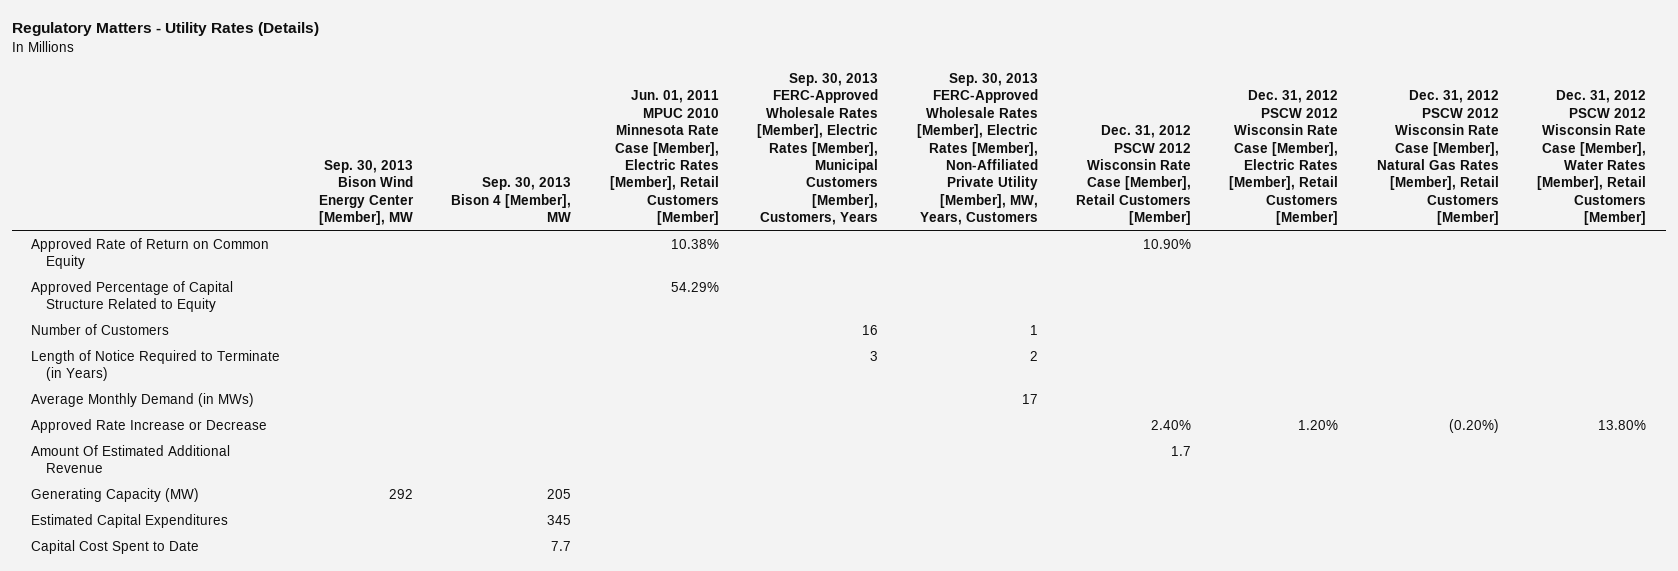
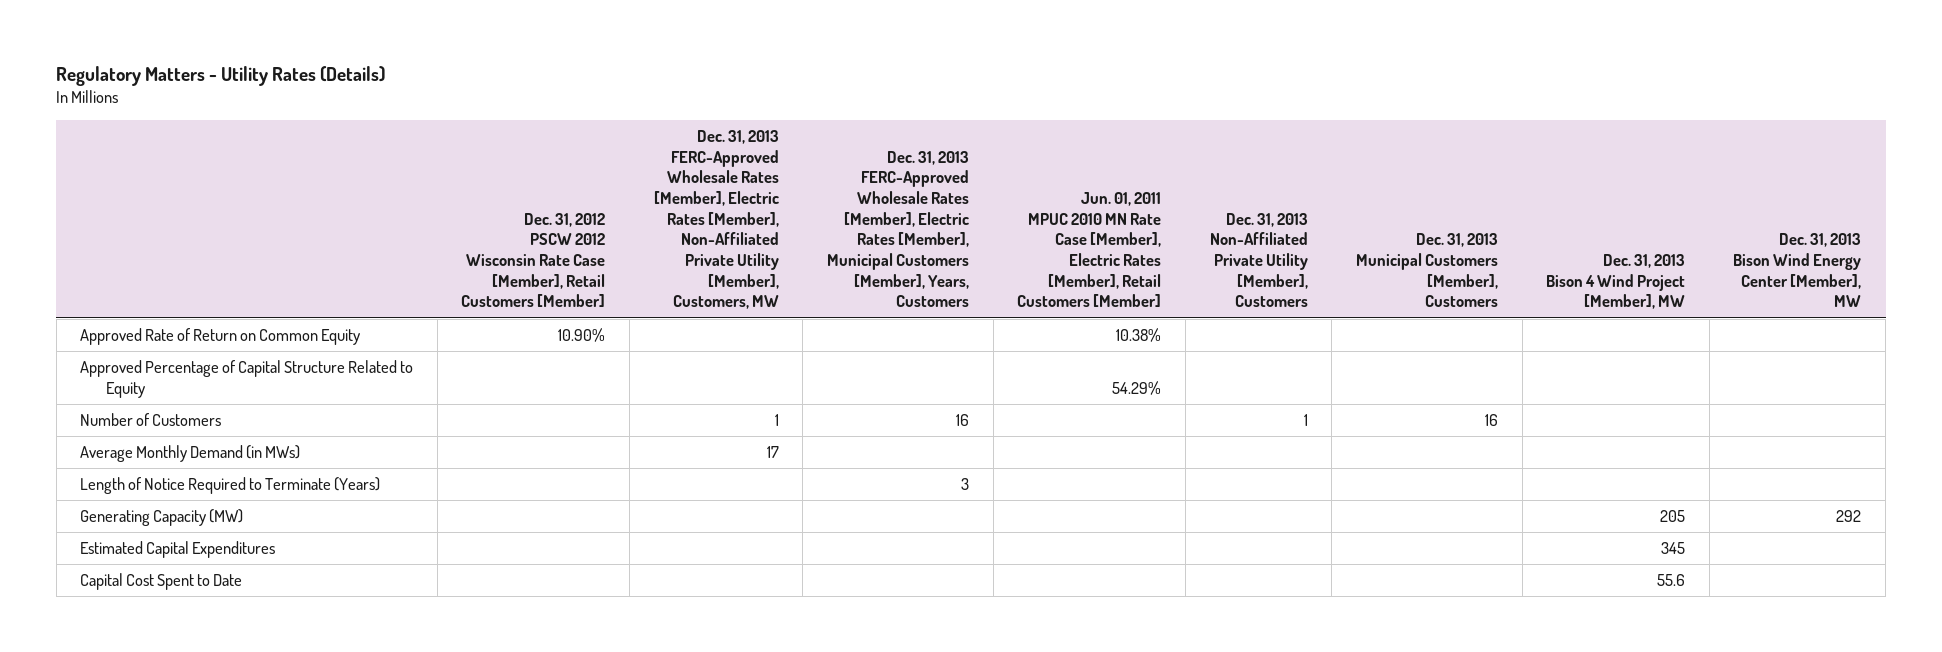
- | Sep. 30, 2013 Bison Wind Energy Center [Member], MW | Sep. 30, 2013 Bison 4 [Member], MW | Jun. 01, 2011 MPUC 2010 Minnesota Rate Case [Member], Electric Rates [Member], Retail Customers [Member] | Sep. 30, 2013 FERC-Approved Wholesale Rates [Member], Electric Rates [Member], Municipal Customers [Member], Customers, Years | Sep. 30, 2013 FERC-Approved Wholesale Rates [Member], Electric Rates [Member], Non-Affiliated Private Utility [Member], MW, Years, Customers | Dec. 31, 2012 PSCW 2012 Wisconsin Rate Case [Member], Retail Customers [Member] | Dec. 31, 2012 PSCW 2012 Wisconsin Rate Case [Member], Electric Rates [Member], Retail Customers [Member] | Dec. 31, 2012 PSCW 2012 Wisconsin Rate Case [Member], Natural Gas Rates [Member], Retail Customers [Member] | Dec. 31, 2012 PSCW 2012 Wisconsin Rate Case [Member], Water Rates [Member], Retail Customers [Member]
+ | Dec. 31, 2012 PSCW 2012 Wisconsin Rate Case [Member], Retail Customers [Member] | Dec. 31, 2013 FERC-Approved Wholesale Rates [Member], Electric Rates [Member], Non-Affiliated Private Utility [Member], Customers, MW | Dec. 31, 2013 FERC-Approved Wholesale Rates [Member], Electric Rates [Member], Municipal Customers [Member], Years, Customers | Jun. 01, 2011 MPUC 2010 MN Rate Case [Member], Electric Rates [Member], Retail Customers [Member] | Dec. 31, 2013 Non-Affiliated Private Utility [Member], Customers | Dec. 31, 2013 Municipal Customers [Member], Customers | Dec. 31, 2013 Bison 4 Wind Project [Member], MW | Dec. 31, 2013 Bison Wind Energy Center [Member], MW
- Length of Notice Required to Terminate (in Years) | | | | 3 | 2 | | | |
- Approved Rate Increase or Decrease | | | | | | 2.40% | 1.20% | (0.20%) | 13.80%
- Amount Of Estimated Additional Revenue | | | | | | 1.7 | | |
+ Length of Notice Required to Terminate (Years) | | | 3 | | | | |

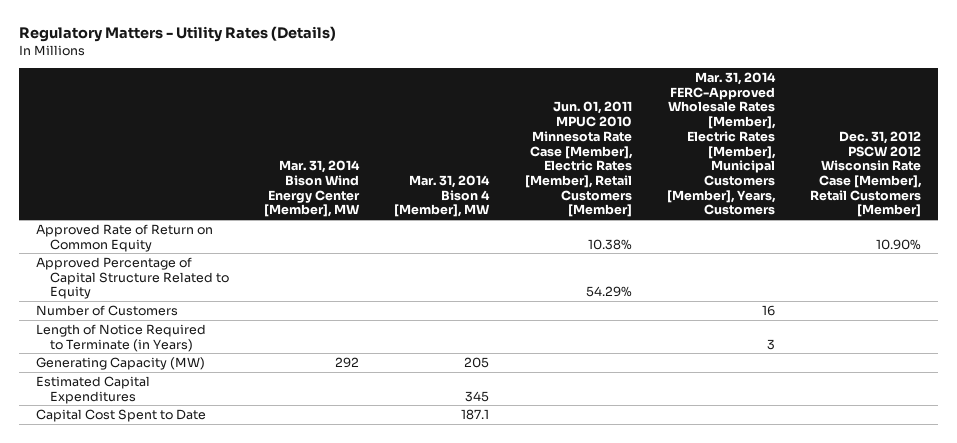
- | Dec. 31, 2012 PSCW 2012 Wisconsin Rate Case [Member], Retail Customers [Member] | Dec. 31, 2013 FERC-Approved Wholesale Rates [Member], Electric Rates [Member], Non-Affiliated Private Utility [Member], Customers, MW | Dec. 31, 2013 FERC-Approved Wholesale Rates [Member], Electric Rates [Member], Municipal Customers [Member], Years, Customers | Jun. 01, 2011 MPUC 2010 MN Rate Case [Member], Electric Rates [Member], Retail Customers [Member] | Dec. 31, 2013 Non-Affiliated Private Utility [Member], Customers | Dec. 31, 2013 Municipal Customers [Member], Customers | Dec. 31, 2013 Bison 4 Wind Project [Member], MW | Dec. 31, 2013 Bison Wind Energy Center [Member], MW
+ | Mar. 31, 2014 Bison Wind Energy Center [Member], MW | Mar. 31, 2014 Bison 4 [Member], MW | Jun. 01, 2011 MPUC 2010 Minnesota Rate Case [Member], Electric Rates [Member], Retail Customers [Member] | Mar. 31, 2014 FERC-Approved Wholesale Rates [Member], Electric Rates [Member], Municipal Customers [Member], Years, Customers | Dec. 31, 2012 PSCW 2012 Wisconsin Rate Case [Member], Retail Customers [Member]
- Average Monthly Demand (in MWs) | | 17 | | | | | |
- Length of Notice Required to Terminate (Years) | | | 3 | | | | |
+ Length of Notice Required to Terminate (in Years) | | | | 3 |

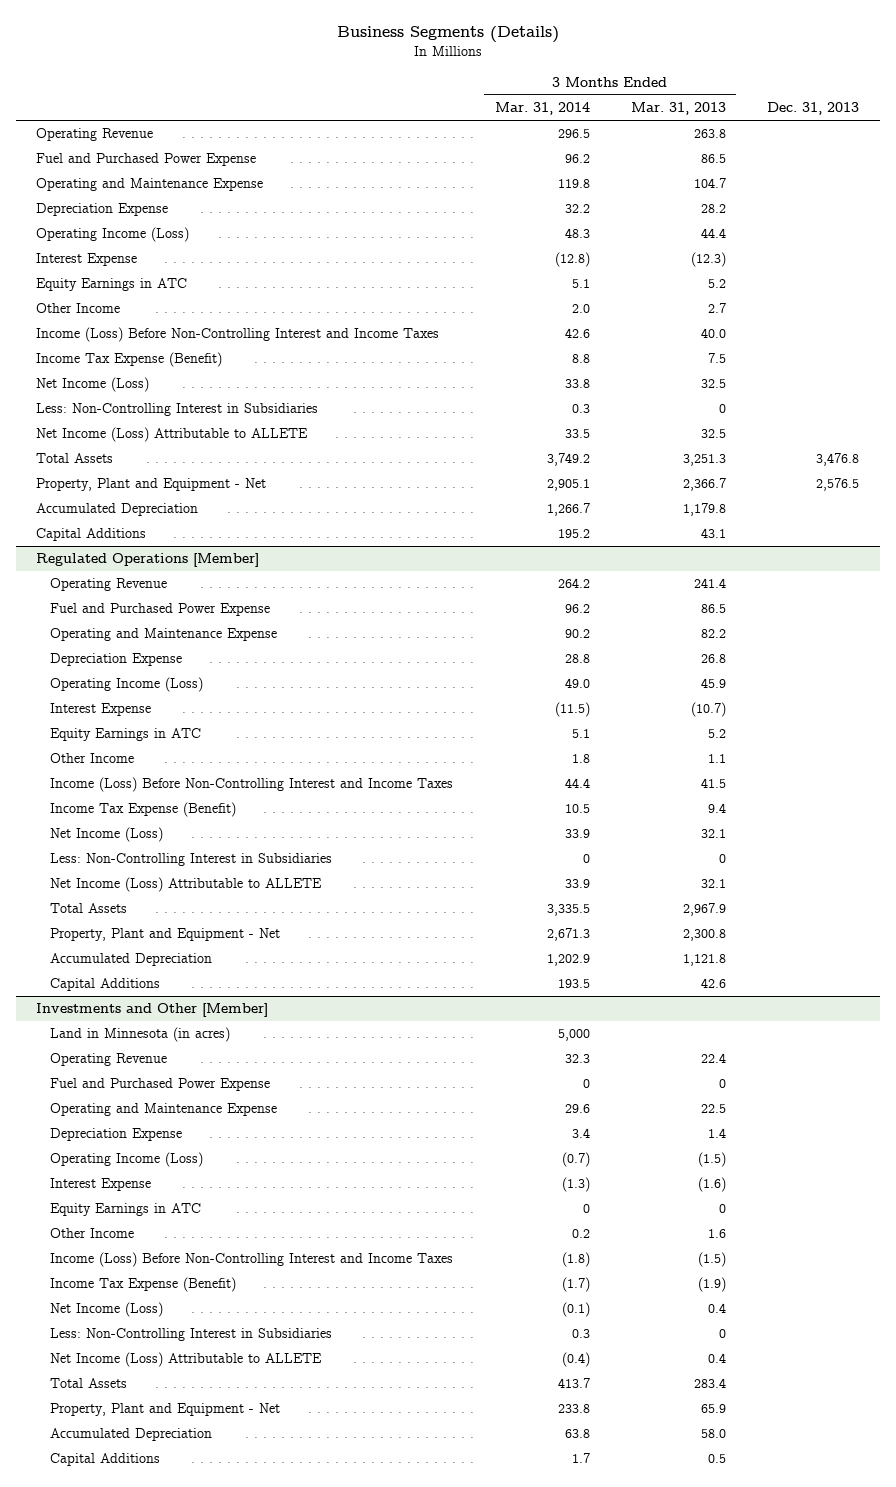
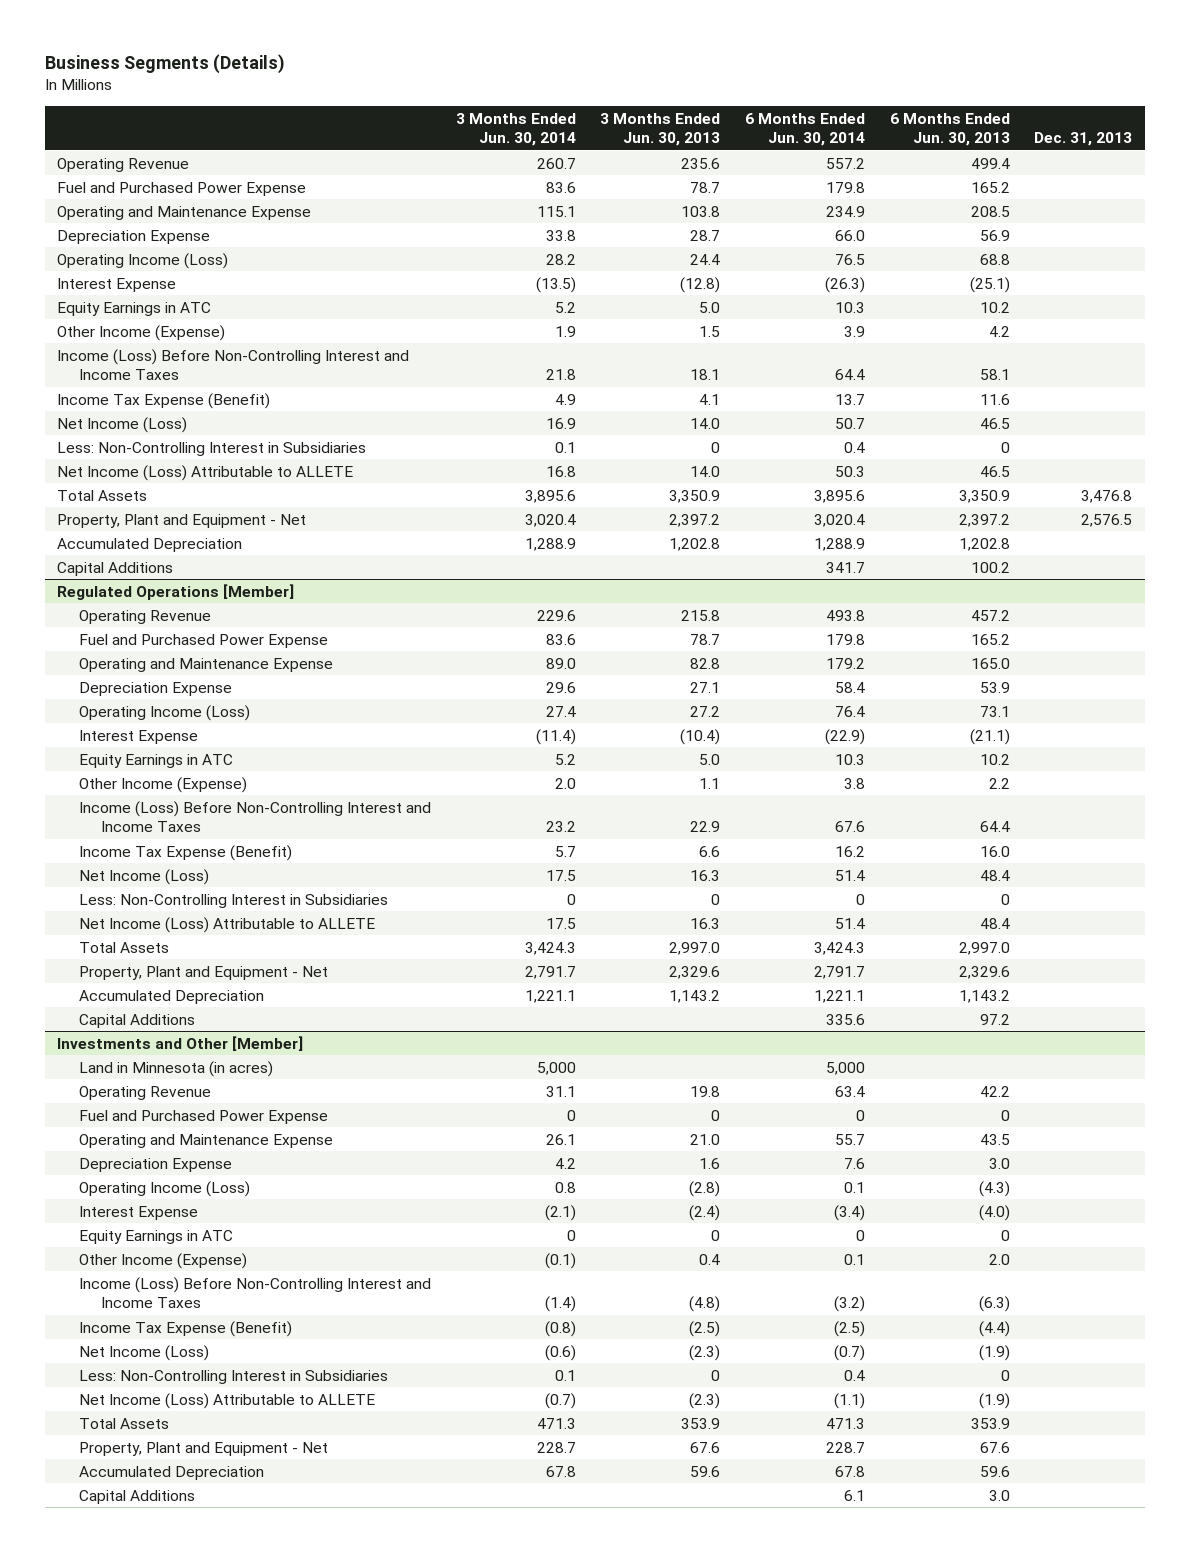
- | 3 Months Ended Mar. 31, 2014 | 3 Months Ended Mar. 31, 2013 | Dec. 31, 2013
+ | 3 Months Ended Jun. 30, 2014 | 3 Months Ended Jun. 30, 2013 | 6 Months Ended Jun. 30, 2014 | 6 Months Ended Jun. 30, 2013 | Dec. 31, 2013
- Other Income | 2.0 | 2.7 |
+ Other Income (Expense) | 1.9 | 1.5 | 3.9 | 4.2 |
@ Regulated Operations [Member]
- Other Income | 1.8 | 1.1 |
+ Other Income (Expense) | 2.0 | 1.1 | 3.8 | 2.2 |
@ Investments and Other [Member]
- Other Income | 0.2 | 1.6 |
+ Other Income (Expense) | (0.1) | 0.4 | 0.1 | 2.0 |

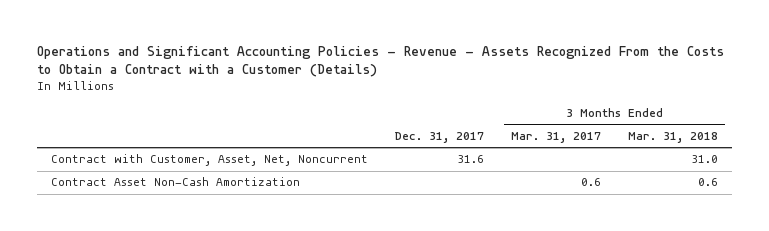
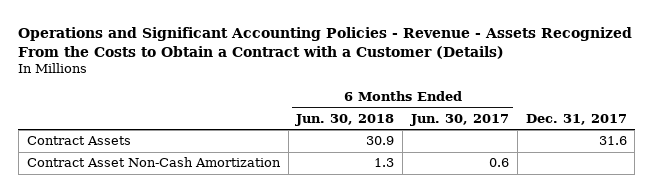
- | Dec. 31, 2017 | 3 Months Ended Mar. 31, 2017 | 3 Months Ended Mar. 31, 2018
+ | 6 Months Ended Jun. 30, 2018 | 6 Months Ended Jun. 30, 2017 | Dec. 31, 2017
- Contract with Customer, Asset, Net, Noncurrent | 31.6 | | 31.0
+ Contract Assets | 30.9 | | 31.6

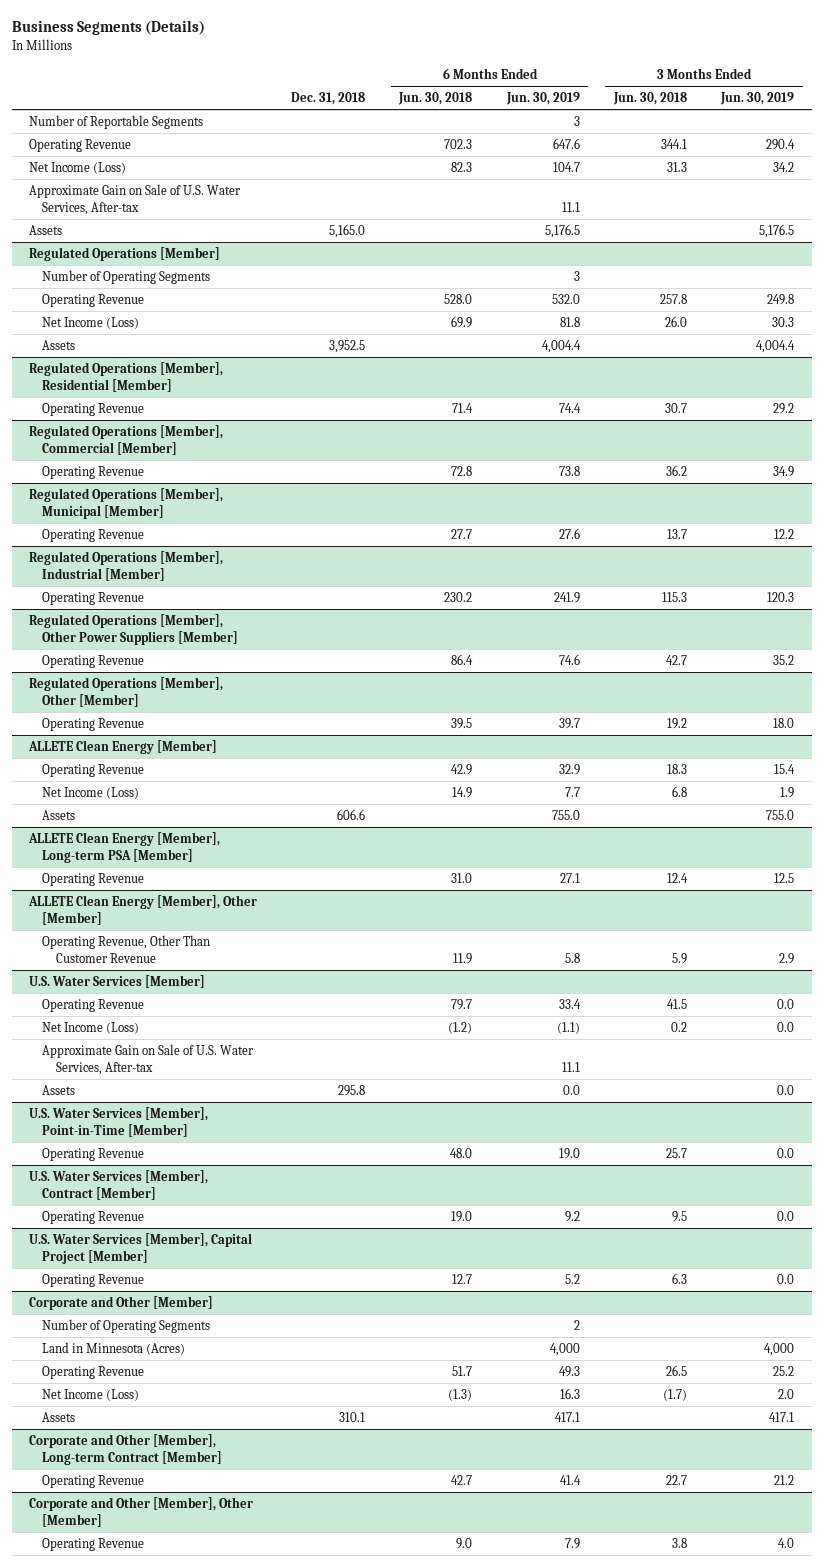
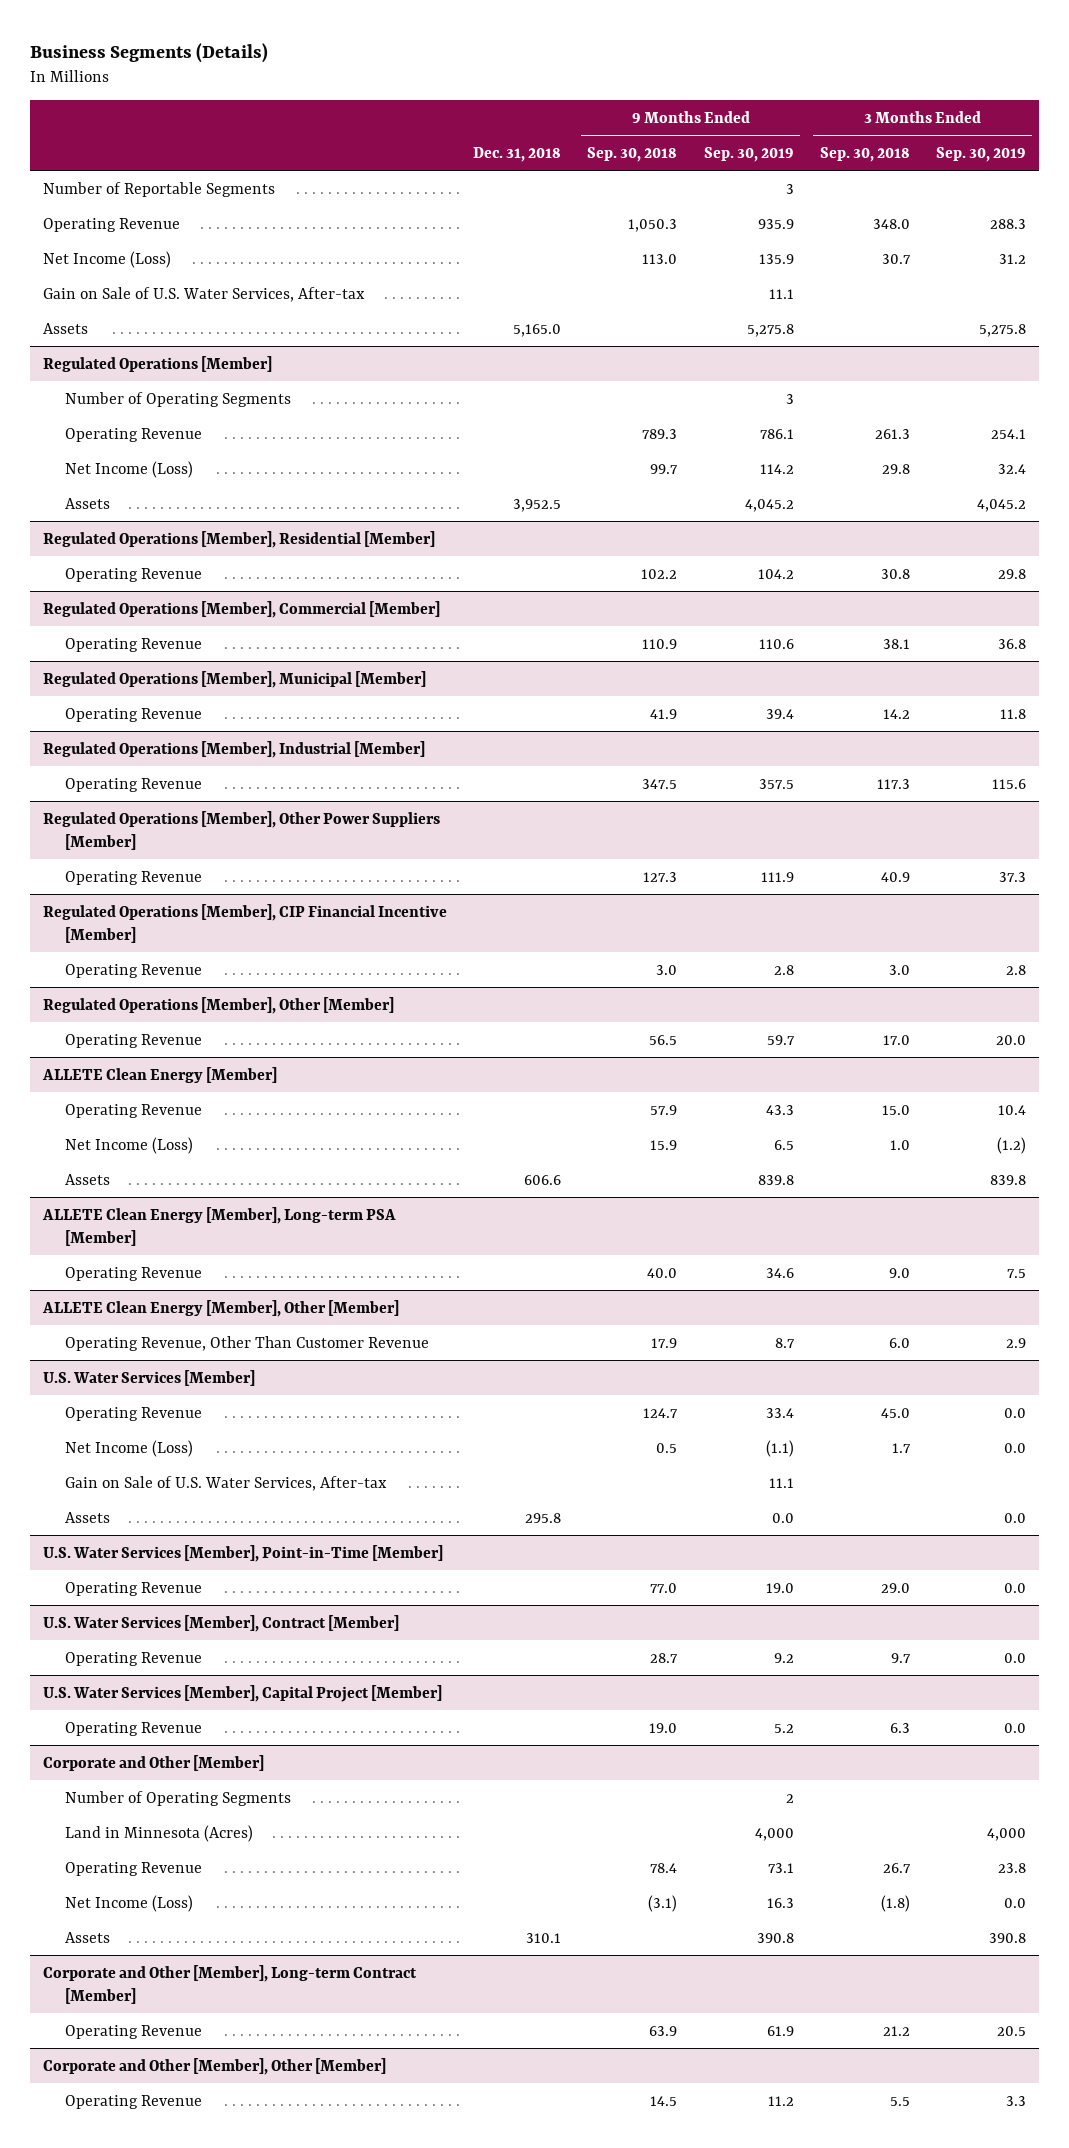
- | Dec. 31, 2018 | 6 Months Ended Jun. 30, 2018 | 6 Months Ended Jun. 30, 2019 | 3 Months Ended Jun. 30, 2018 | 3 Months Ended Jun. 30, 2019
+ | Dec. 31, 2018 | 9 Months Ended Sep. 30, 2018 | 9 Months Ended Sep. 30, 2019 | 3 Months Ended Sep. 30, 2018 | 3 Months Ended Sep. 30, 2019
- Approximate Gain on Sale of U.S. Water Services, After-tax | | | 11.1 | |
+ Gain on Sale of U.S. Water Services, After-tax | | | 11.1 | |
+ Regulated Operations [Member], CIP Financial Incentive [Member]
+ Operating Revenue | | 3.0 | 2.8 | 3.0 | 2.8
@ U.S. Water Services [Member]
- Approximate Gain on Sale of U.S. Water Services, After-tax | | | 11.1 | |
+ Gain on Sale of U.S. Water Services, After-tax | | | 11.1 | |

